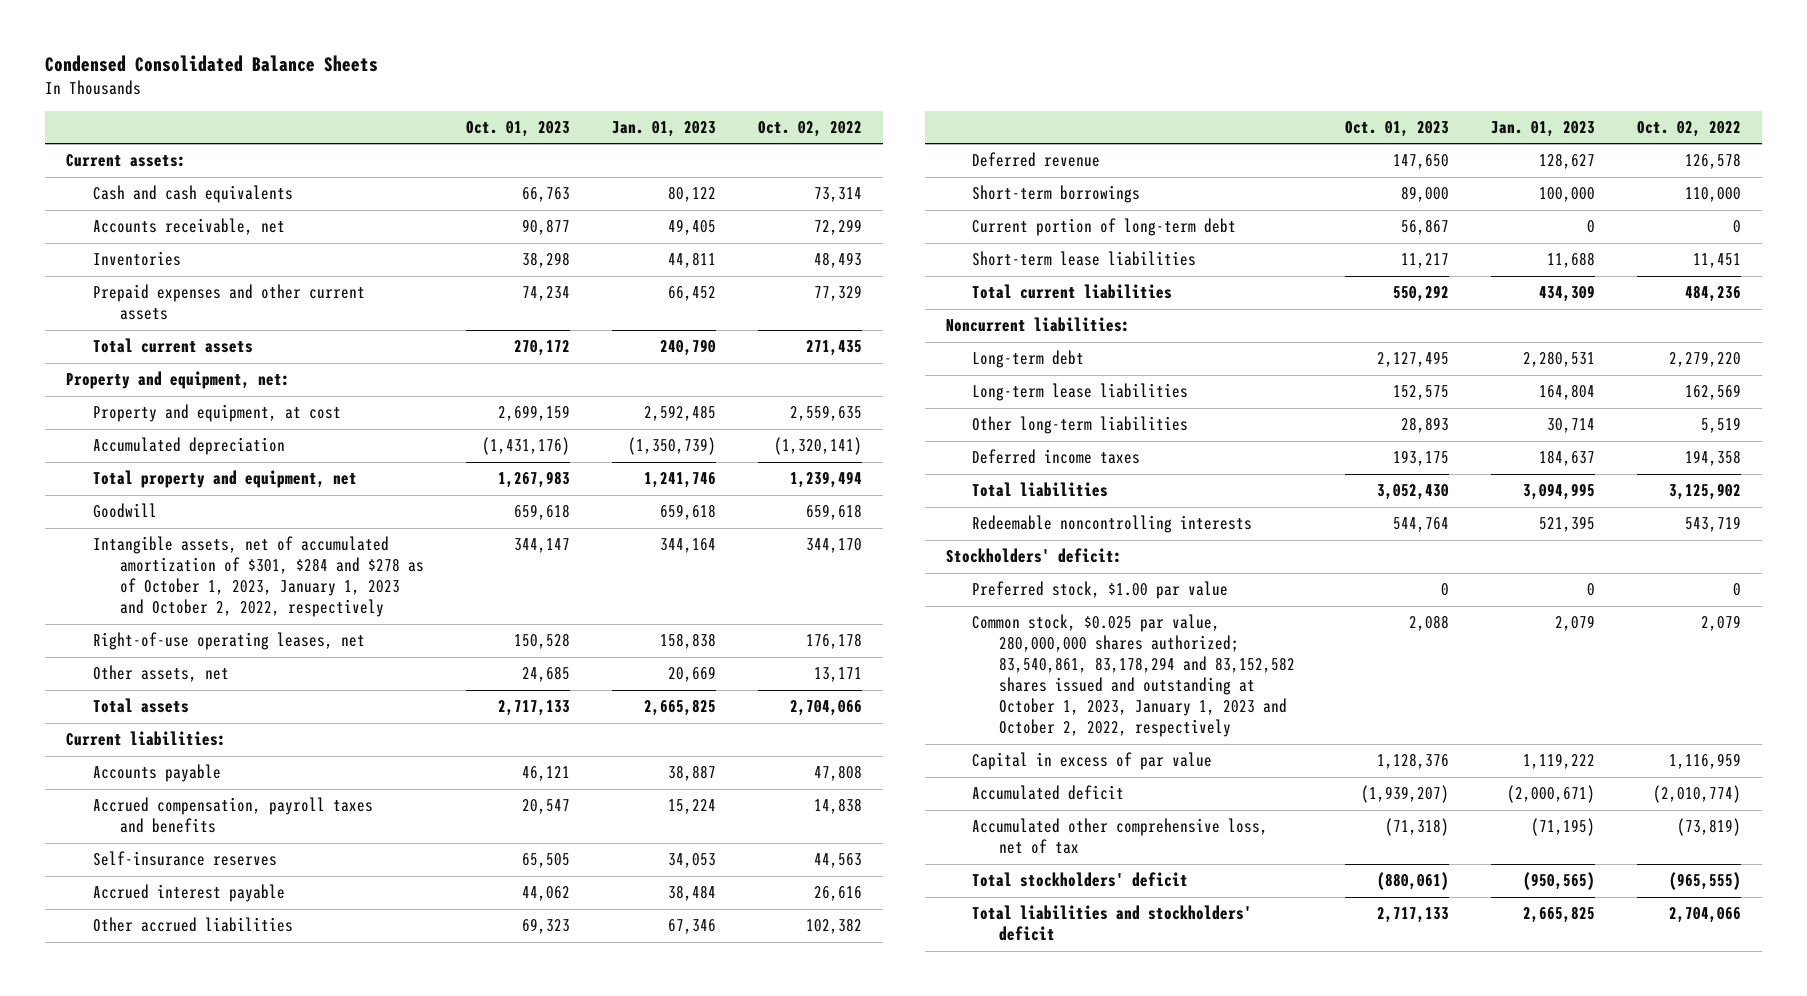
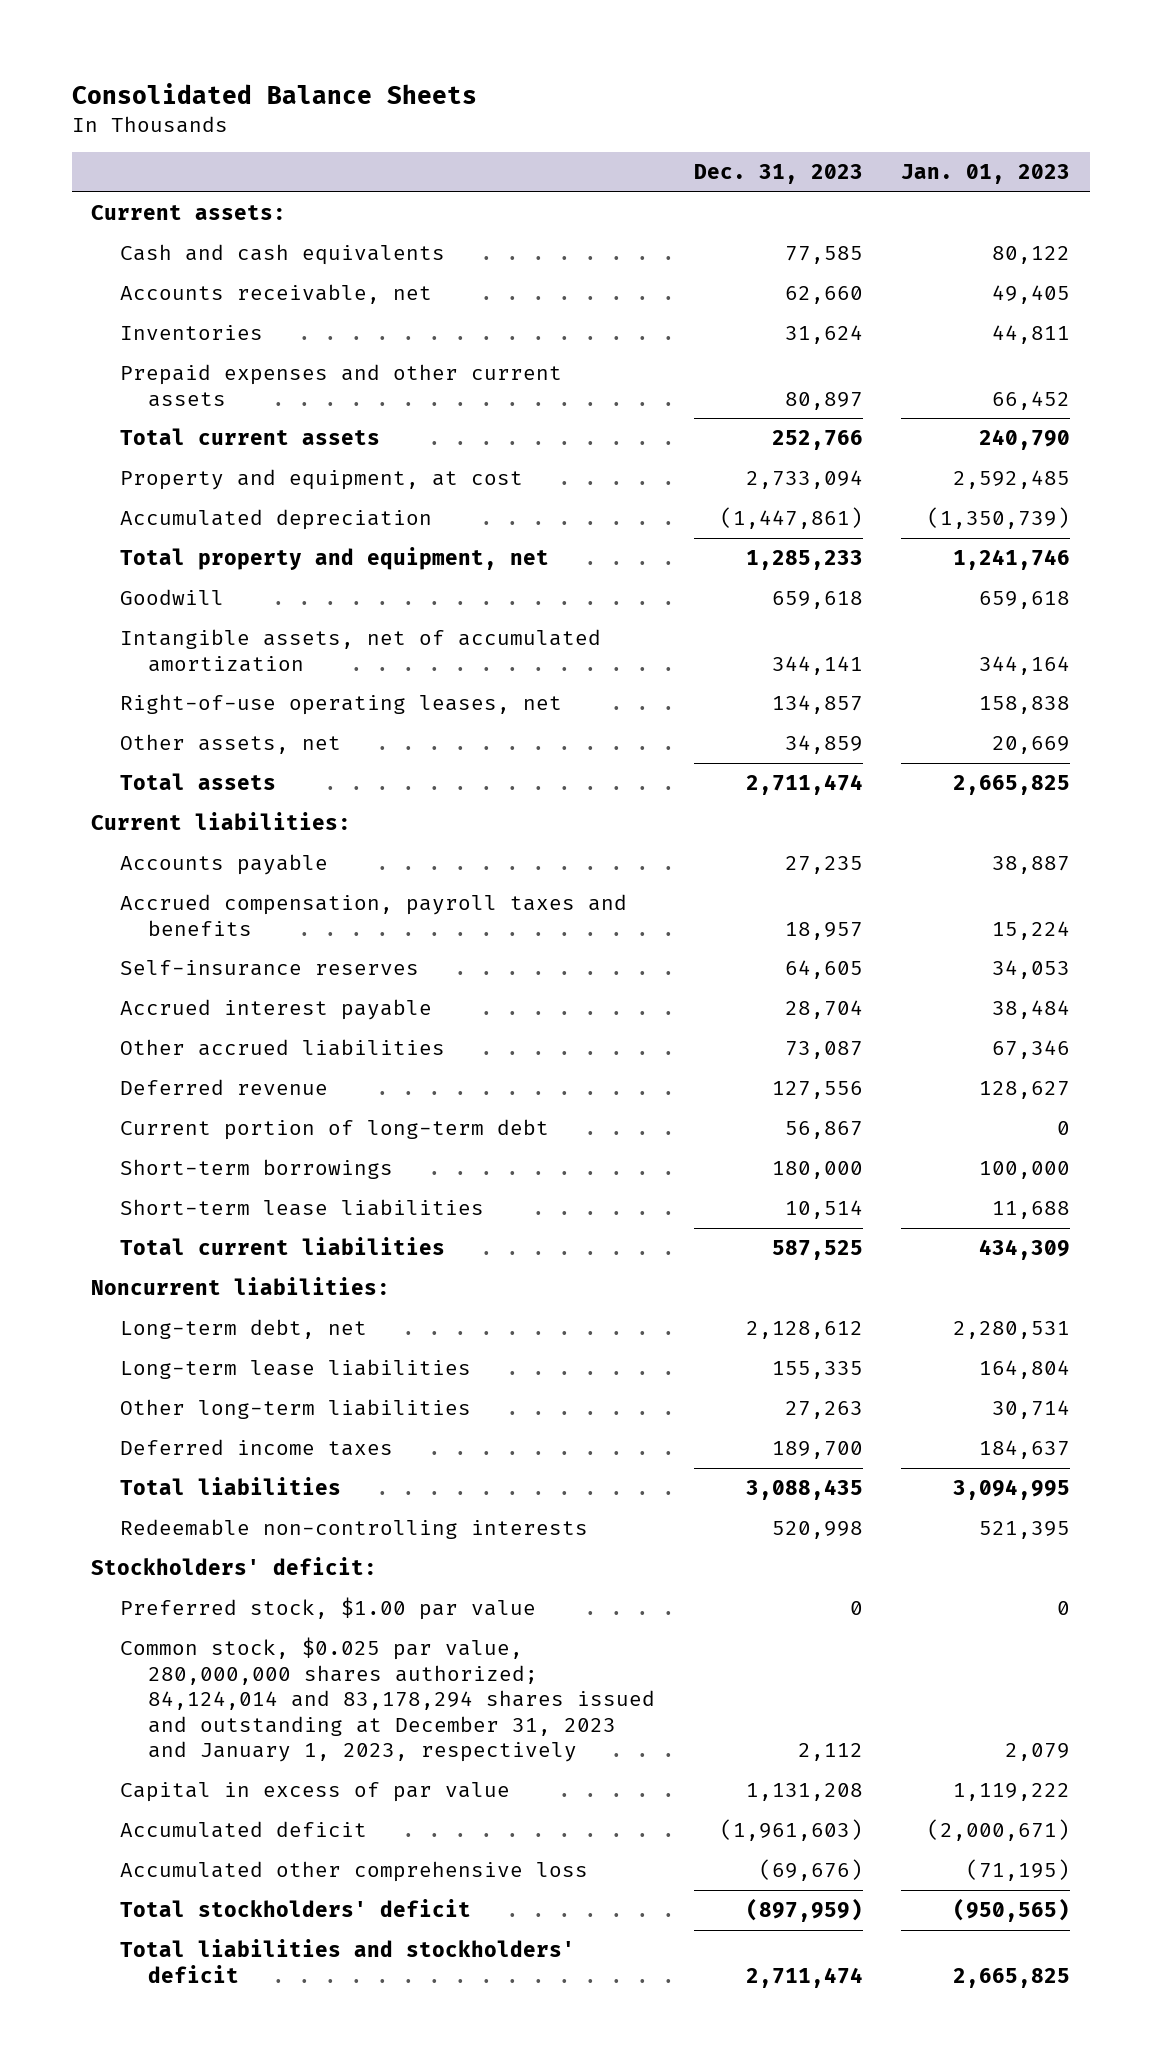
- Condensed Consolidated Balance Sheets
+ Consolidated Balance Sheets
- | Oct. 01, 2023 | Jan. 01, 2023 | Oct. 02, 2022
+ | Dec. 31, 2023 | Jan. 01, 2023
- Property and equipment, net:
- Intangible assets, net of accumulated amortization of $301, $284 and $278 as of October 1, 2023, January 1, 2023 and October 2, 2022, respectively | 344,147 | 344,164 | 344,170
+ Intangible assets, net of accumulated amortization | 344,141 | 344,164
moved down: Short-term borrowings | 180,000 | 100,000
- Long-term debt | 2,127,495 | 2,280,531 | 2,279,220
+ Long-term debt, net | 2,128,612 | 2,280,531
- Redeemable noncontrolling interests | 544,764 | 521,395 | 543,719
+ Redeemable non-controlling interests | 520,998 | 521,395
- Common stock, $0.025 par value, 280,000,000 shares authorized; 83,540,861, 83,178,294 and 83,152,582 shares issued and outstanding at October 1, 2023, January 1, 2023 and October 2, 2022, respectively | 2,088 | 2,079 | 2,079
+ Common stock, $0.025 par value, 280,000,000 shares authorized; 84,124,014 and 83,178,294 shares issued and outstanding at December 31, 2023 and January 1, 2023, respectively | 2,112 | 2,079
- Accumulated other comprehensive loss, net of tax | (71,318) | (71,195) | (73,819)
+ Accumulated other comprehensive loss | (69,676) | (71,195)

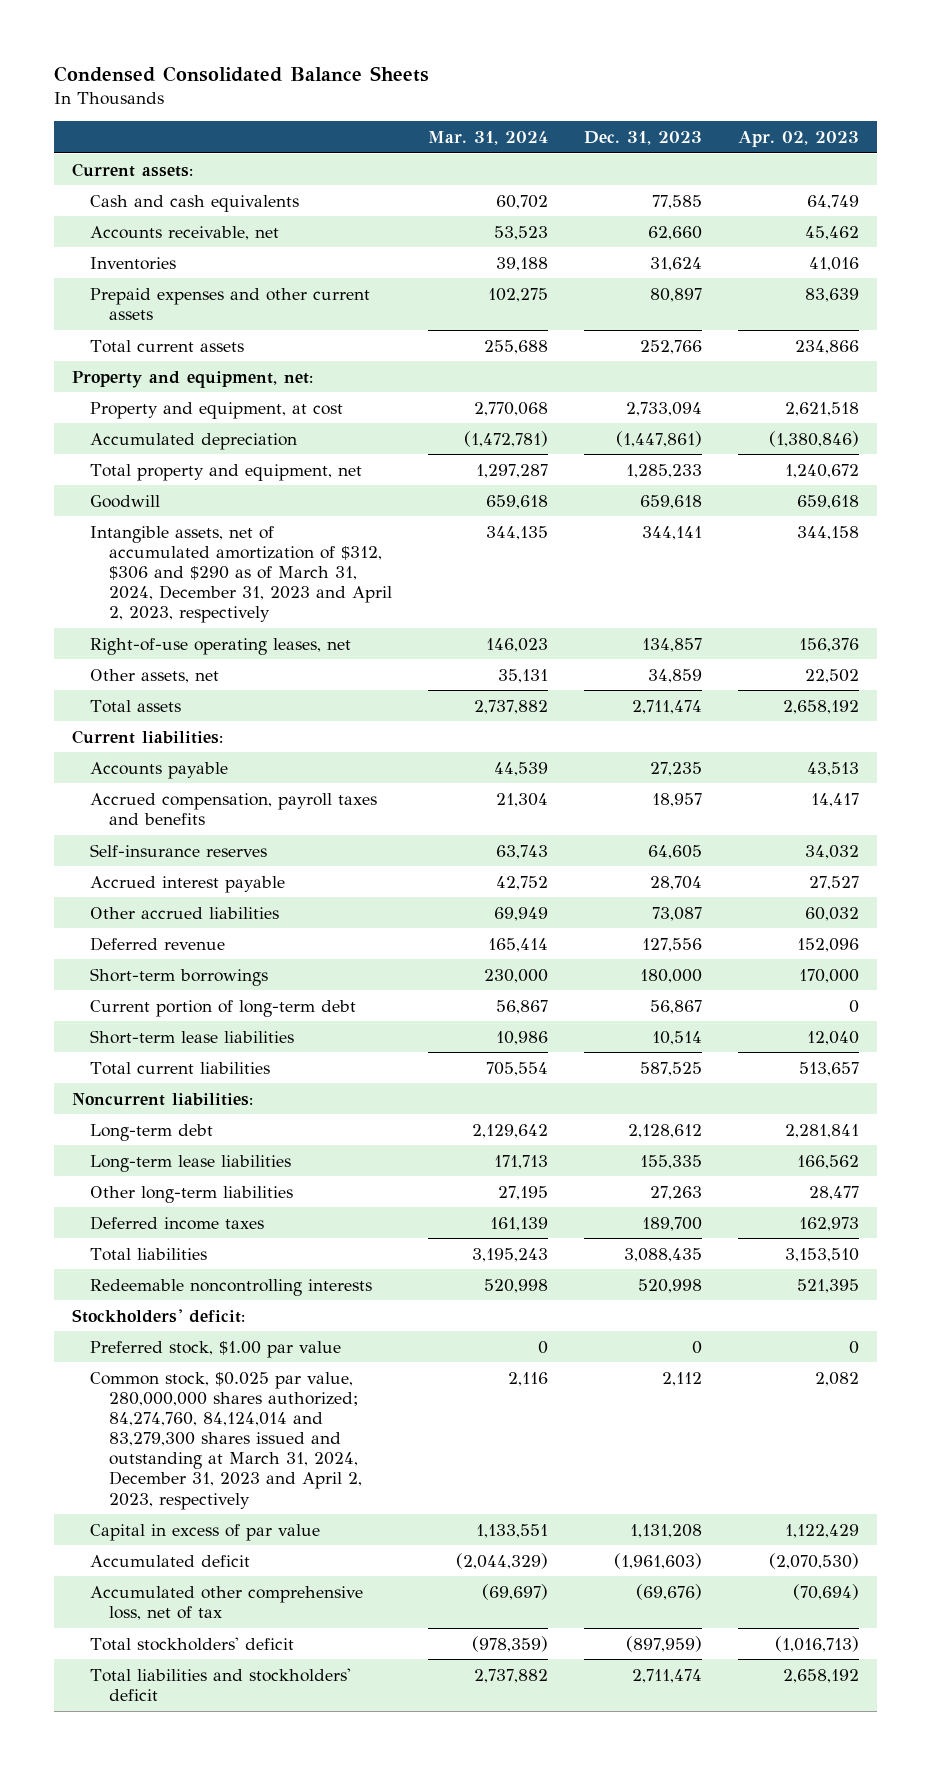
- Consolidated Balance Sheets
+ Condensed Consolidated Balance Sheets
- | Dec. 31, 2023 | Jan. 01, 2023
+ | Mar. 31, 2024 | Dec. 31, 2023 | Apr. 02, 2023
+ Property and equipment, net:
- Intangible assets, net of accumulated amortization | 344,141 | 344,164
+ Intangible assets, net of accumulated amortization of $312, $306 and $290 as of March 31, 2024, December 31, 2023 and April 2, 2023, respectively | 344,135 | 344,141 | 344,158
moved down: Current portion of long-term debt | 56,867 | 56,867 | 0
- Long-term debt, net | 2,128,612 | 2,280,531
+ Long-term debt | 2,129,642 | 2,128,612 | 2,281,841
- Redeemable non-controlling interests | 520,998 | 521,395
+ Redeemable noncontrolling interests | 520,998 | 520,998 | 521,395
- Common stock, $0.025 par value, 280,000,000 shares authorized; 84,124,014 and 83,178,294 shares issued and outstanding at December 31, 2023 and January 1, 2023, respectively | 2,112 | 2,079
+ Common stock, $0.025 par value, 280,000,000 shares authorized; 84,274,760, 84,124,014 and 83,279,300 shares issued and outstanding at March 31, 2024, December 31, 2023 and April 2, 2023, respectively | 2,116 | 2,112 | 2,082
- Accumulated other comprehensive loss | (69,676) | (71,195)
+ Accumulated other comprehensive loss, net of tax | (69,697) | (69,676) | (70,694)

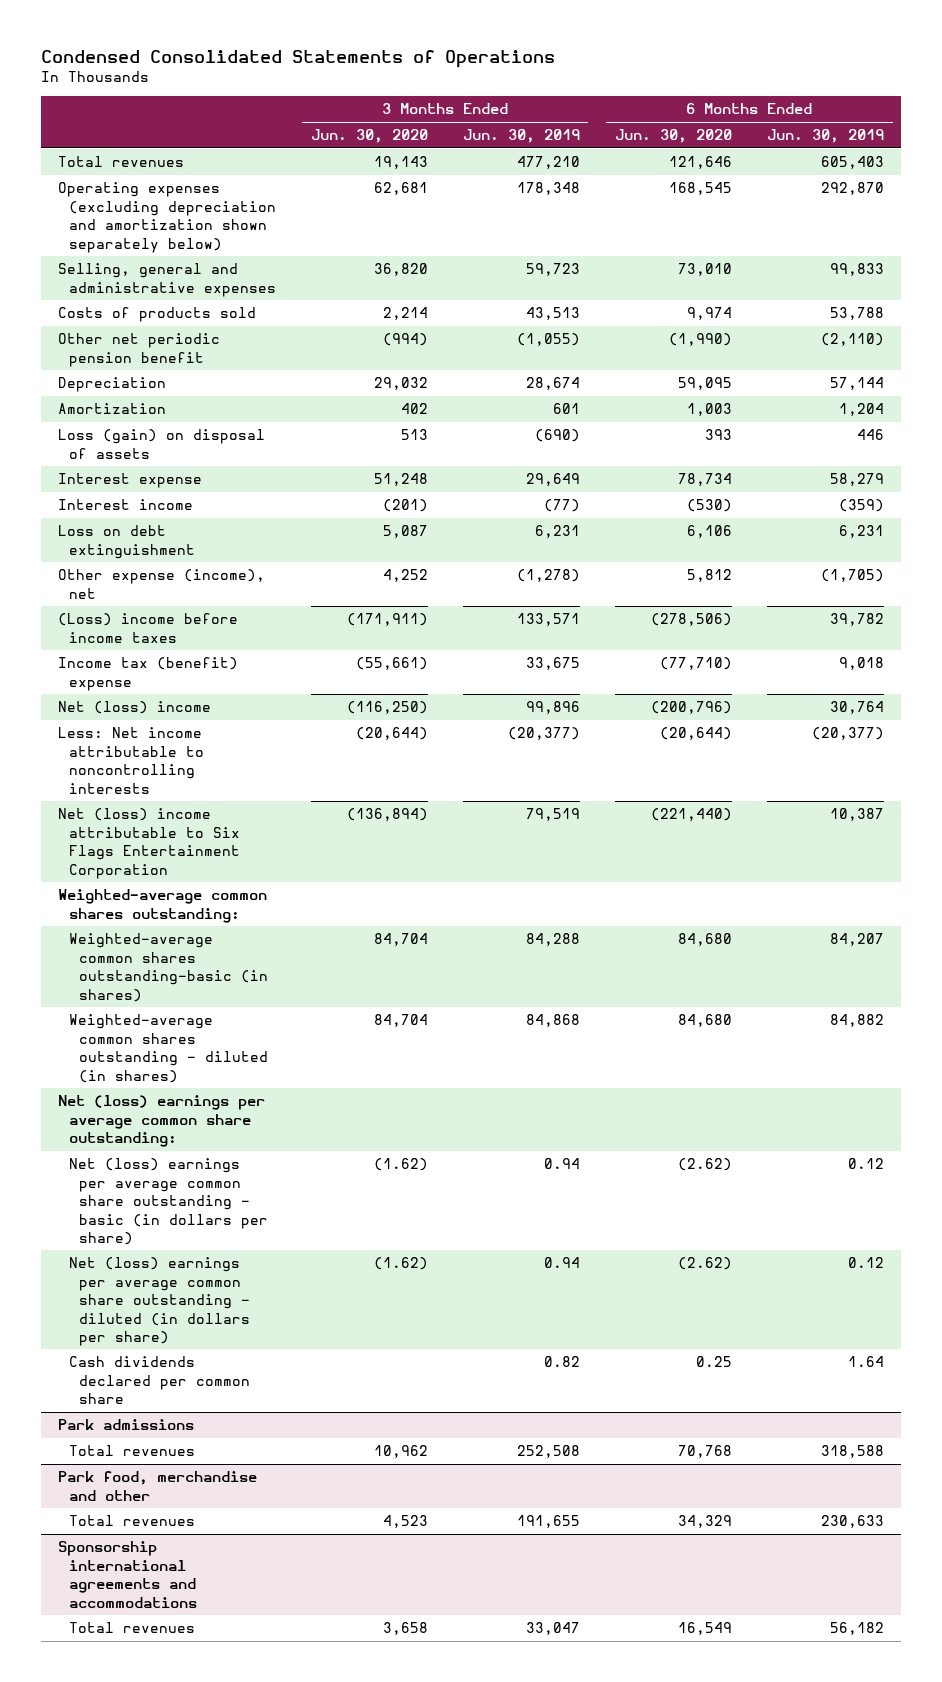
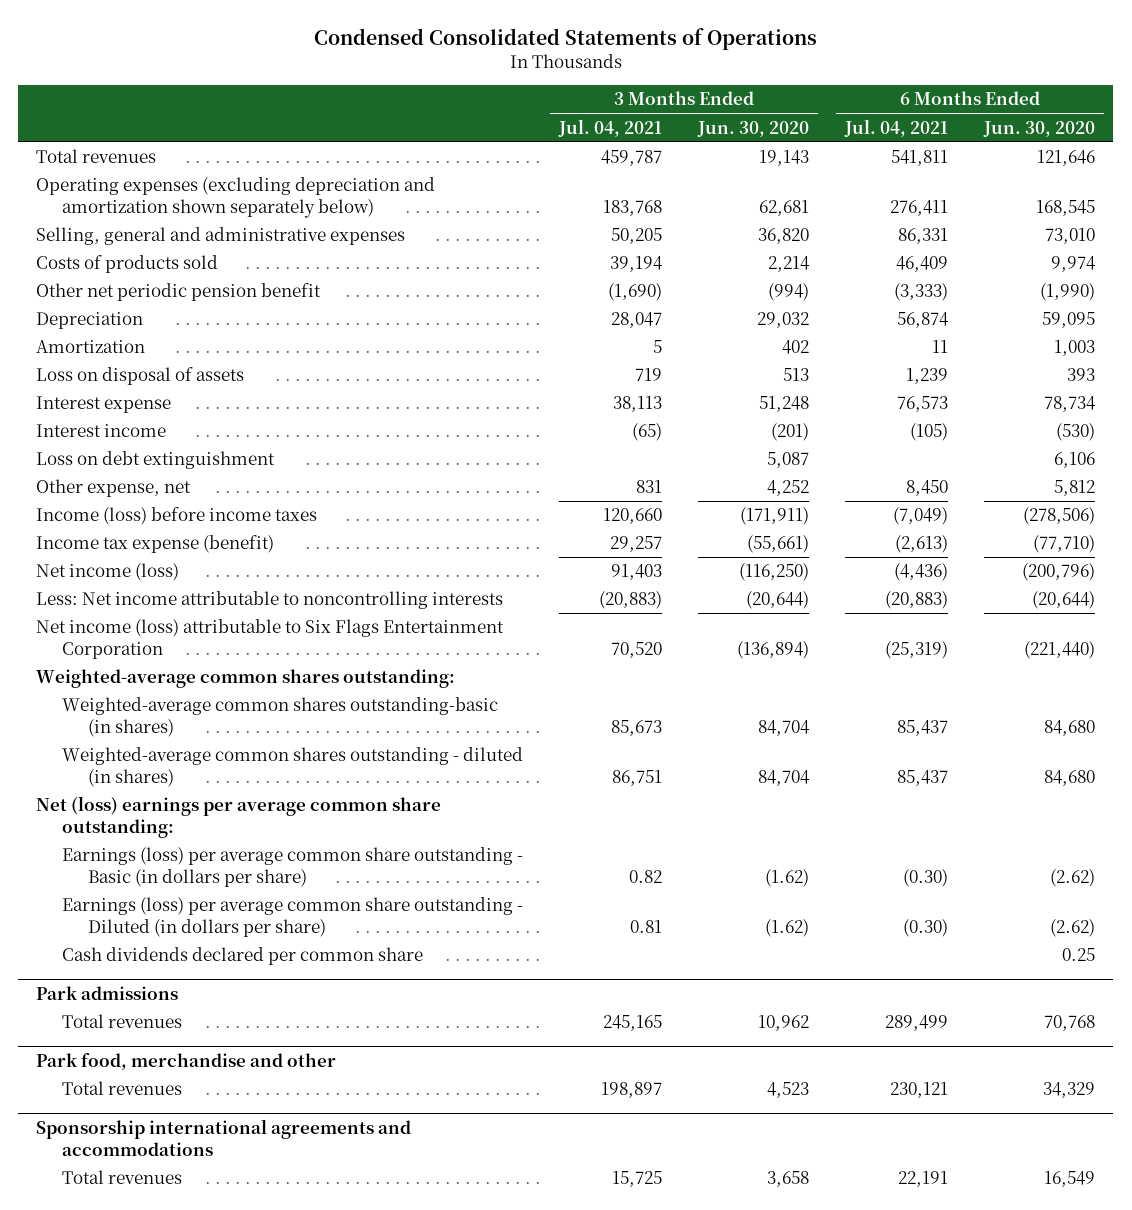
- | 3 Months Ended Jun. 30, 2020 | 3 Months Ended Jun. 30, 2019 | 6 Months Ended Jun. 30, 2020 | 6 Months Ended Jun. 30, 2019
+ | 3 Months Ended Jul. 04, 2021 | 3 Months Ended Jun. 30, 2020 | 6 Months Ended Jul. 04, 2021 | 6 Months Ended Jun. 30, 2020
- Loss (gain) on disposal of assets | 513 | (690) | 393 | 446
+ Loss on disposal of assets | 719 | 513 | 1,239 | 393
- Other expense (income), net | 4,252 | (1,278) | 5,812 | (1,705)
- (Loss) income before income taxes | (171,911) | 133,571 | (278,506) | 39,782
- Income tax (benefit) expense | (55,661) | 33,675 | (77,710) | 9,018
- Net (loss) income | (116,250) | 99,896 | (200,796) | 30,764
+ Other expense, net | 831 | 4,252 | 8,450 | 5,812
+ Income (loss) before income taxes | 120,660 | (171,911) | (7,049) | (278,506)
+ Income tax expense (benefit) | 29,257 | (55,661) | (2,613) | (77,710)
+ Net income (loss) | 91,403 | (116,250) | (4,436) | (200,796)
- Net (loss) income attributable to Six Flags Entertainment Corporation | (136,894) | 79,519 | (221,440) | 10,387
+ Net income (loss) attributable to Six Flags Entertainment Corporation | 70,520 | (136,894) | (25,319) | (221,440)
- Net (loss) earnings per average common share outstanding - basic (in dollars per share) | (1.62) | 0.94 | (2.62) | 0.12
- Net (loss) earnings per average common share outstanding - diluted (in dollars per share) | (1.62) | 0.94 | (2.62) | 0.12
+ Earnings (loss) per average common share outstanding - Basic (in dollars per share) | 0.82 | (1.62) | (0.30) | (2.62)
+ Earnings (loss) per average common share outstanding - Diluted (in dollars per share) | 0.81 | (1.62) | (0.30) | (2.62)

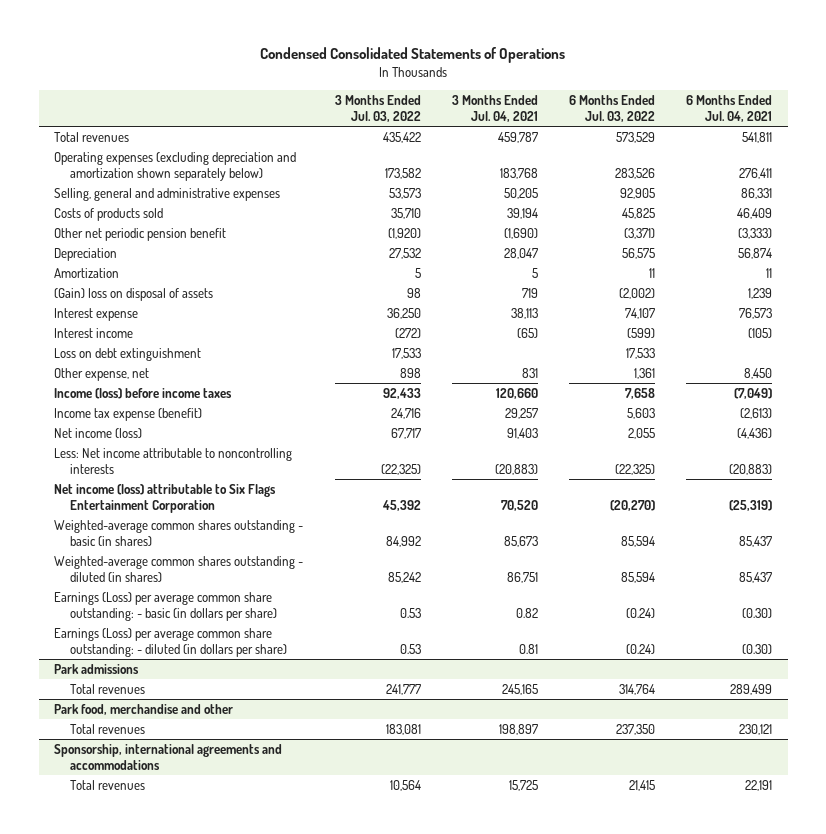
- | 3 Months Ended Jul. 04, 2021 | 3 Months Ended Jun. 30, 2020 | 6 Months Ended Jul. 04, 2021 | 6 Months Ended Jun. 30, 2020
+ | 3 Months Ended Jul. 03, 2022 | 3 Months Ended Jul. 04, 2021 | 6 Months Ended Jul. 03, 2022 | 6 Months Ended Jul. 04, 2021
- Loss on disposal of assets | 719 | 513 | 1,239 | 393
+ (Gain) loss on disposal of assets | 98 | 719 | (2,002) | 1,239
- Weighted-average common shares outstanding:
- Weighted-average common shares outstanding-basic (in shares) | 85,673 | 84,704 | 85,437 | 84,680
+ Weighted-average common shares outstanding - basic (in shares) | 84,992 | 85,673 | 85,594 | 85,437
- Net (loss) earnings per average common share outstanding:
- Earnings (loss) per average common share outstanding - Basic (in dollars per share) | 0.82 | (1.62) | (0.30) | (2.62)
- Earnings (loss) per average common share outstanding - Diluted (in dollars per share) | 0.81 | (1.62) | (0.30) | (2.62)
- Cash dividends declared per common share | | | | 0.25
+ Earnings (Loss) per average common share outstanding: - basic (in dollars per share) | 0.53 | 0.82 | (0.24) | (0.30)
+ Earnings (Loss) per average common share outstanding: - diluted (in dollars per share) | 0.53 | 0.81 | (0.24) | (0.30)
- Sponsorship international agreements and accommodations
+ Sponsorship, international agreements and accommodations

